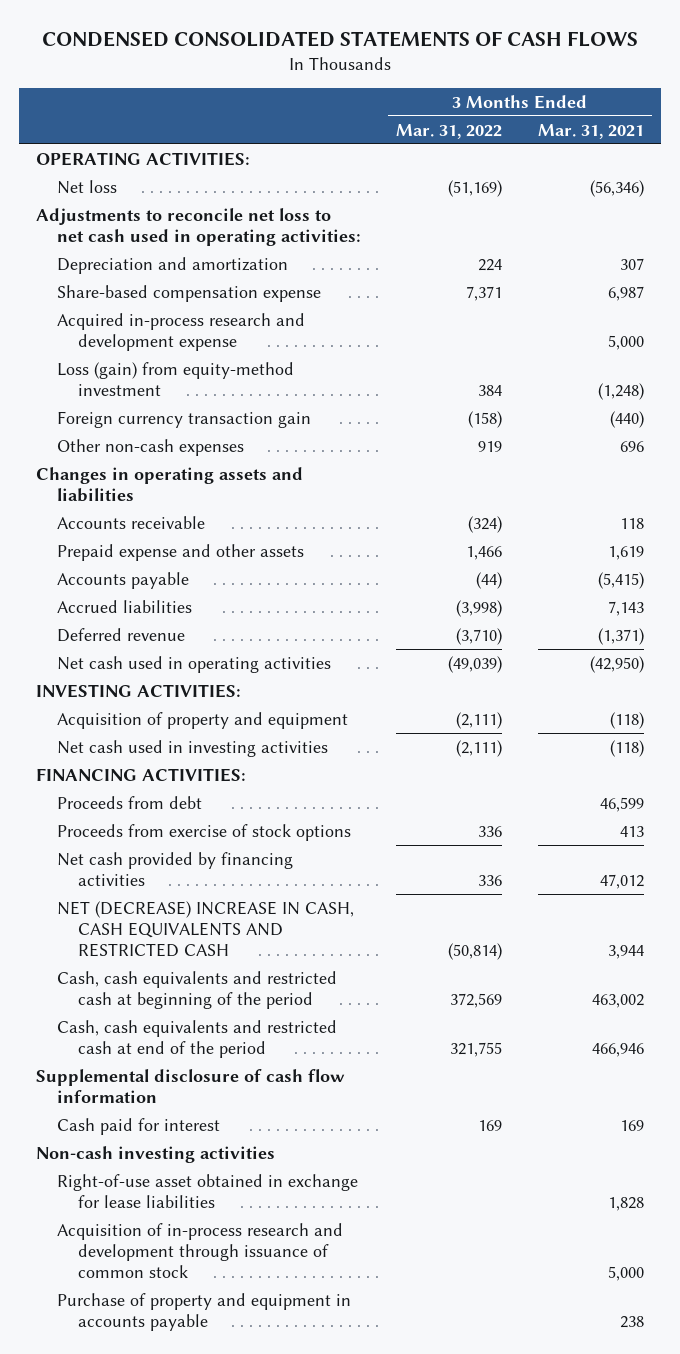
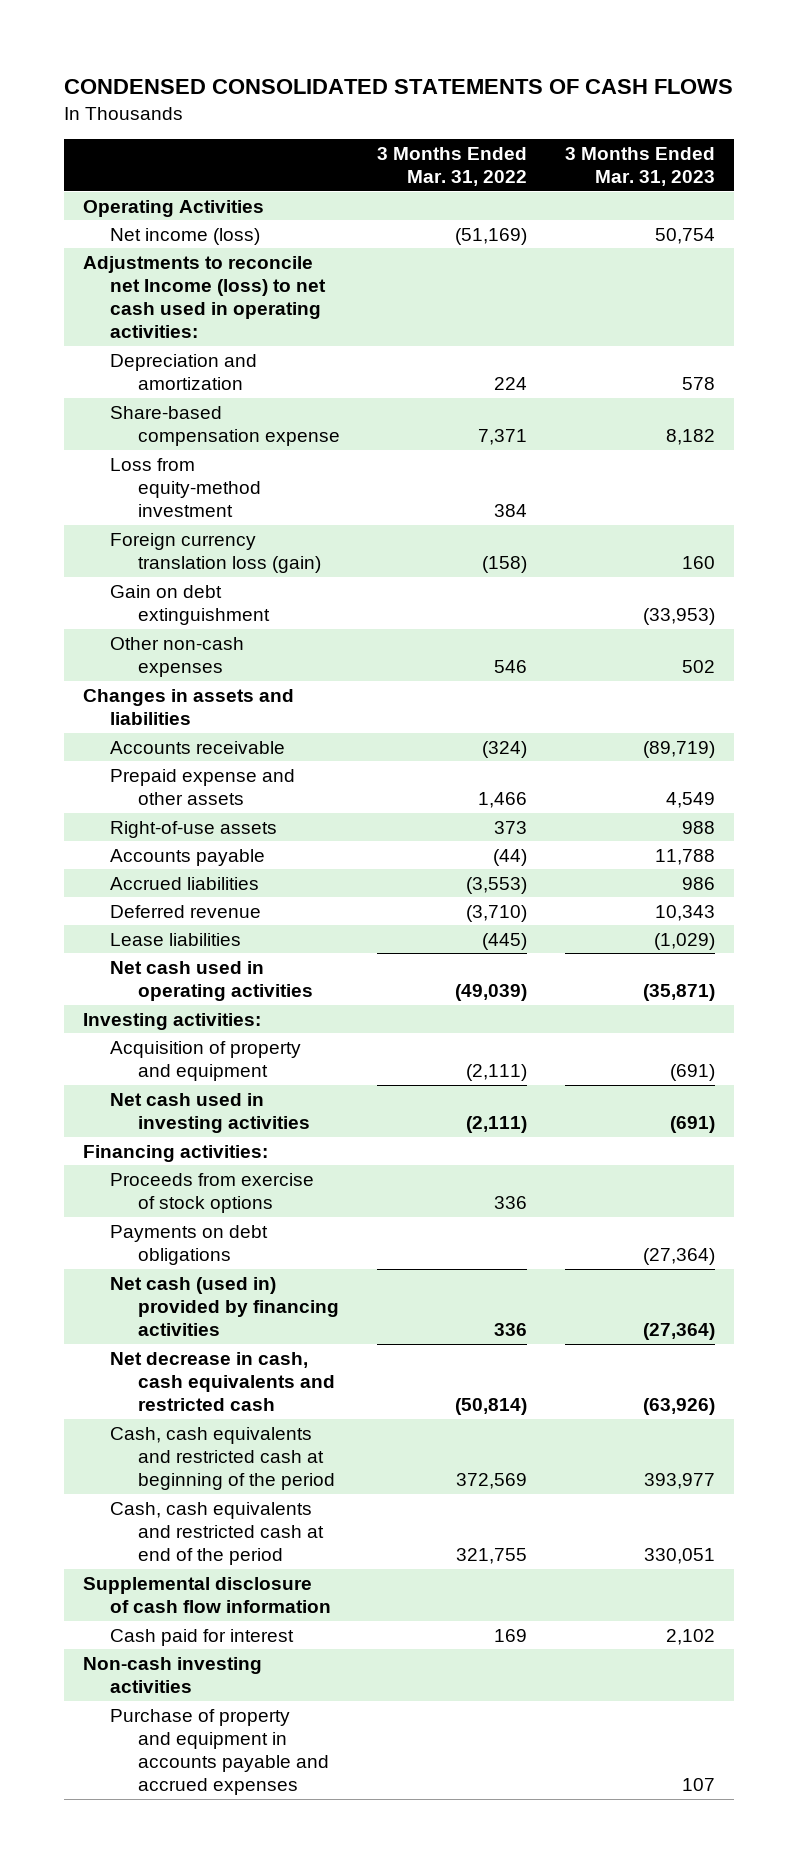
- | 3 Months Ended Mar. 31, 2022 | 3 Months Ended Mar. 31, 2021
+ | 3 Months Ended Mar. 31, 2022 | 3 Months Ended Mar. 31, 2023
- OPERATING ACTIVITIES:
- Net loss | (51,169) | (56,346)
- Adjustments to reconcile net loss to net cash used in operating activities:
+ Operating Activities
+ Net income (loss) | (51,169) | 50,754
+ Adjustments to reconcile net Income (loss) to net cash used in operating activities:
- Acquired in-process research and development expense | | 5,000
- Loss (gain) from equity-method investment | 384 | (1,248)
- Foreign currency transaction gain | (158) | (440)
- Other non-cash expenses | 919 | 696
- Changes in operating assets and liabilities
+ Loss from equity-method investment | 384 |
+ Foreign currency translation loss (gain) | (158) | 160
+ Gain on debt extinguishment | | (33,953)
+ Other non-cash expenses | 546 | 502
+ Changes in assets and liabilities
+ Right-of-use assets | 373 | 988
- Accrued liabilities | (3,998) | 7,143
+ Accrued liabilities | (3,553) | 986
+ Lease liabilities | (445) | (1,029)
- INVESTING ACTIVITIES:
+ Investing activities:
- FINANCING ACTIVITIES:
- Proceeds from debt | | 46,599
+ Financing activities:
- Net cash provided by financing activities | 336 | 47,012
- NET (DECREASE) INCREASE IN CASH, CASH EQUIVALENTS AND RESTRICTED CASH | (50,814) | 3,944
+ Payments on debt obligations | | (27,364)
+ Net cash (used in) provided by financing activities | 336 | (27,364)
+ Net decrease in cash, cash equivalents and restricted cash | (50,814) | (63,926)
- Right-of-use asset obtained in exchange for lease liabilities | | 1,828
- Acquisition of in-process research and development through issuance of common stock | | 5,000
- Purchase of property and equipment in accounts payable | | 238
+ Purchase of property and equipment in accounts payable and accrued expenses | | 107

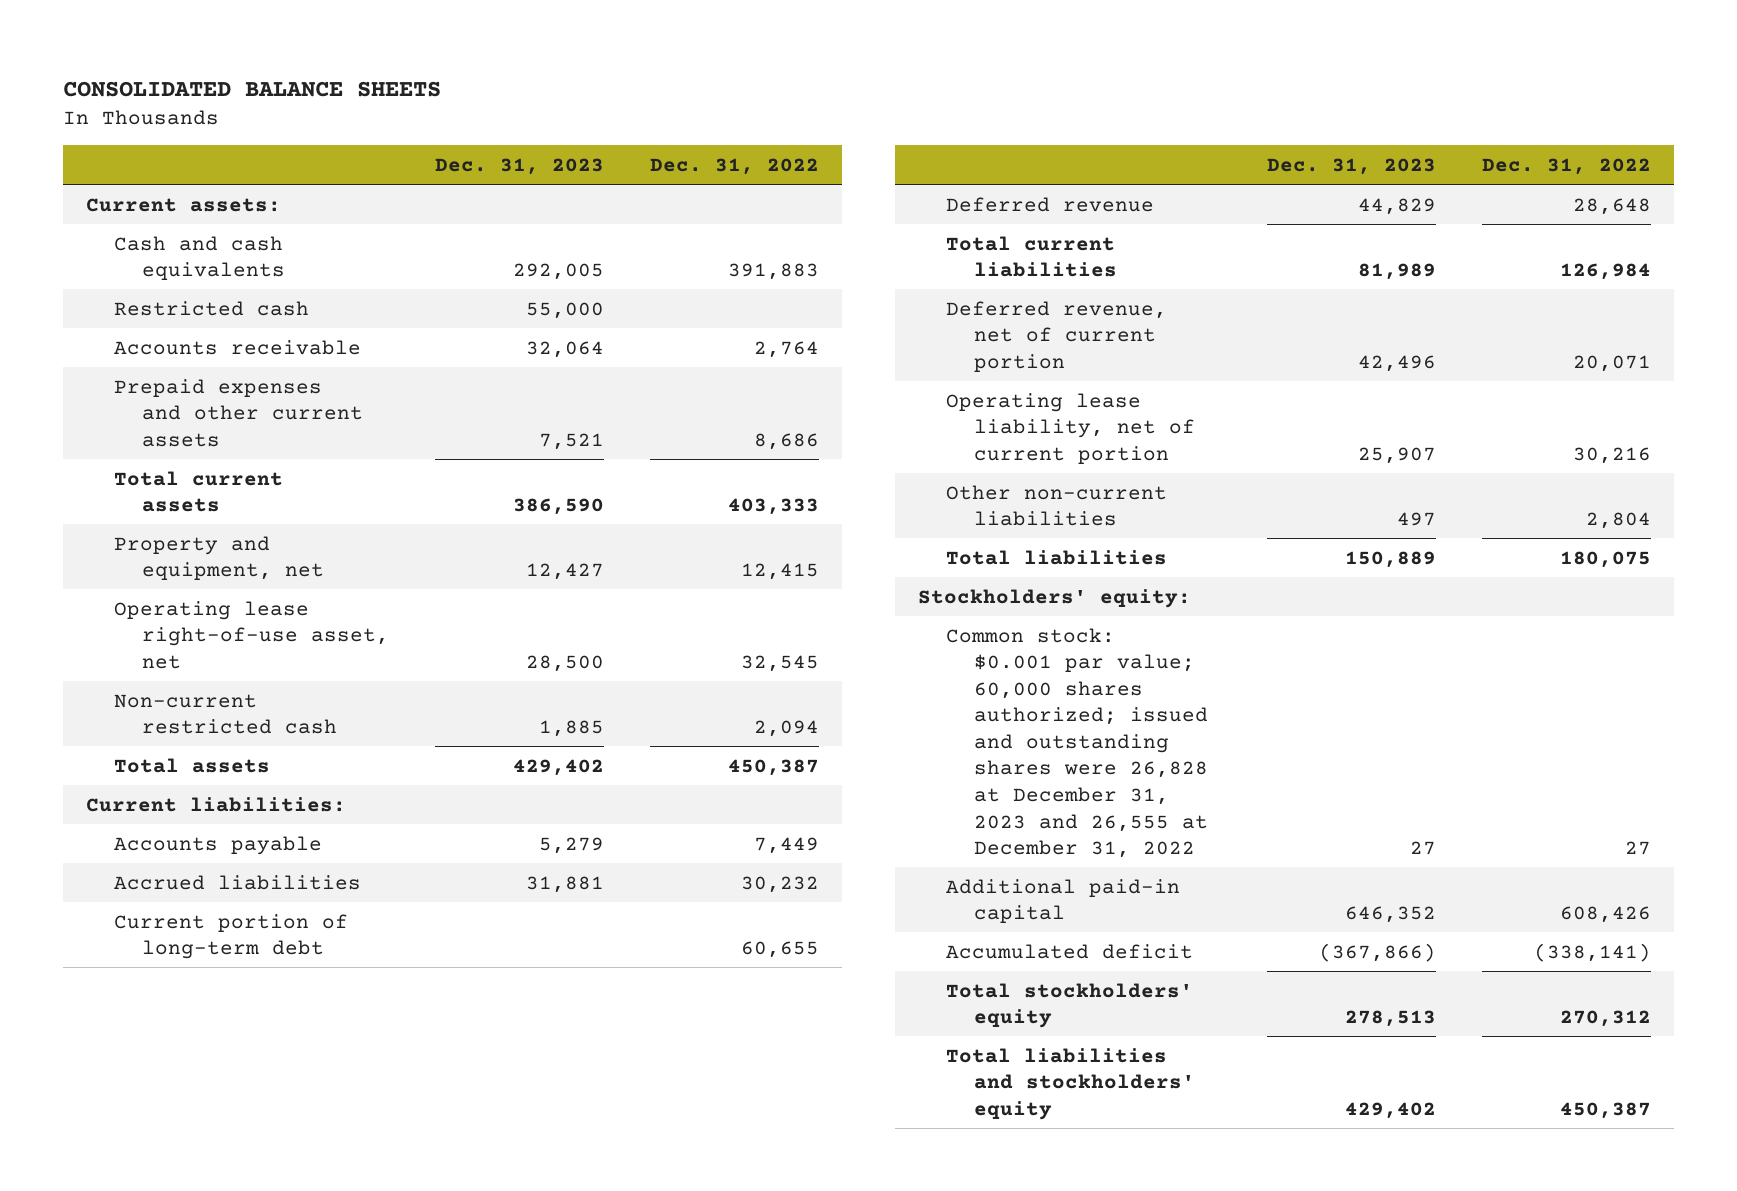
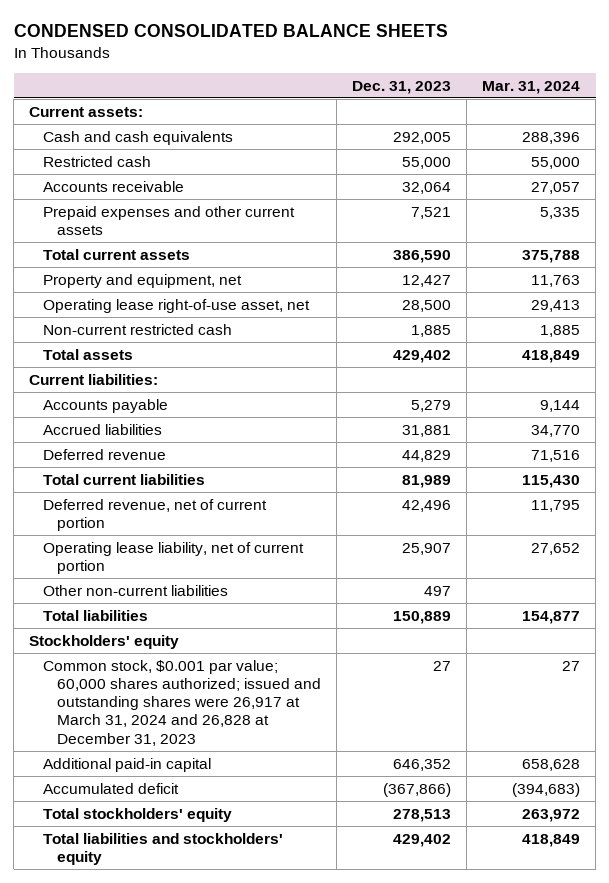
- CONSOLIDATED BALANCE SHEETS
+ CONDENSED CONSOLIDATED BALANCE SHEETS
- | Dec. 31, 2023 | Dec. 31, 2022
+ | Dec. 31, 2023 | Mar. 31, 2024
- Current portion of long-term debt | | 60,655
- Stockholders' equity:
- Common stock: $0.001 par value; 60,000 shares authorized; issued and outstanding shares were 26,828 at December 31, 2023 and 26,555 at December 31, 2022 | 27 | 27
+ Stockholders' equity
+ Common stock, $0.001 par value; 60,000 shares authorized; issued and outstanding shares were 26,917 at March 31, 2024 and 26,828 at December 31, 2023 | 27 | 27

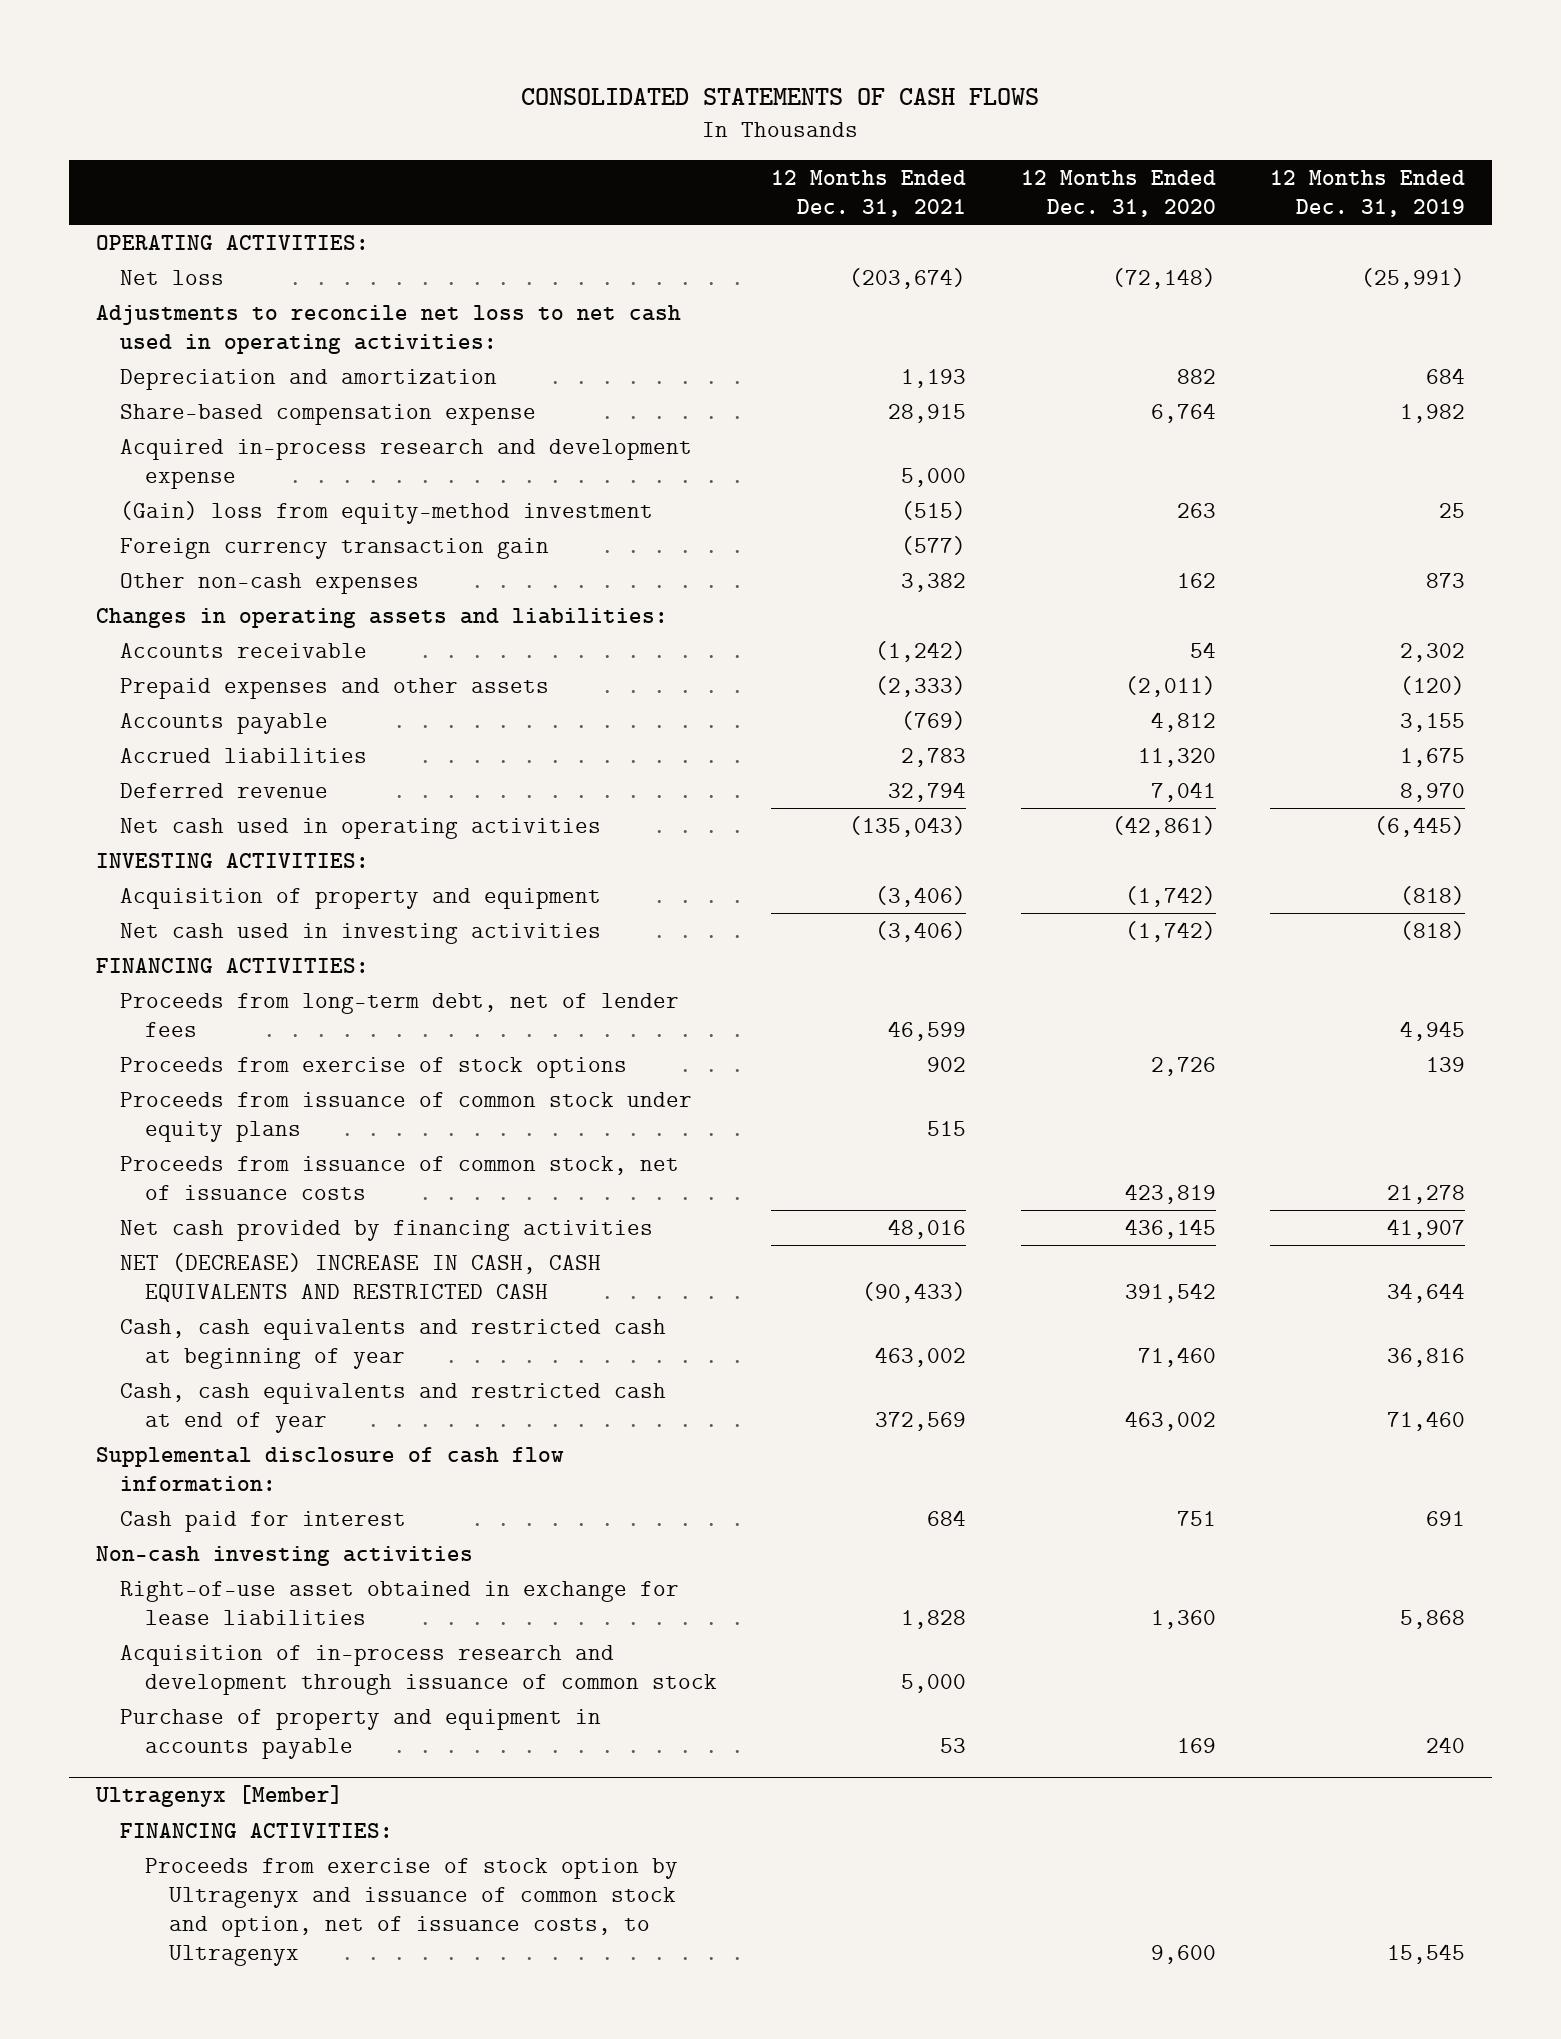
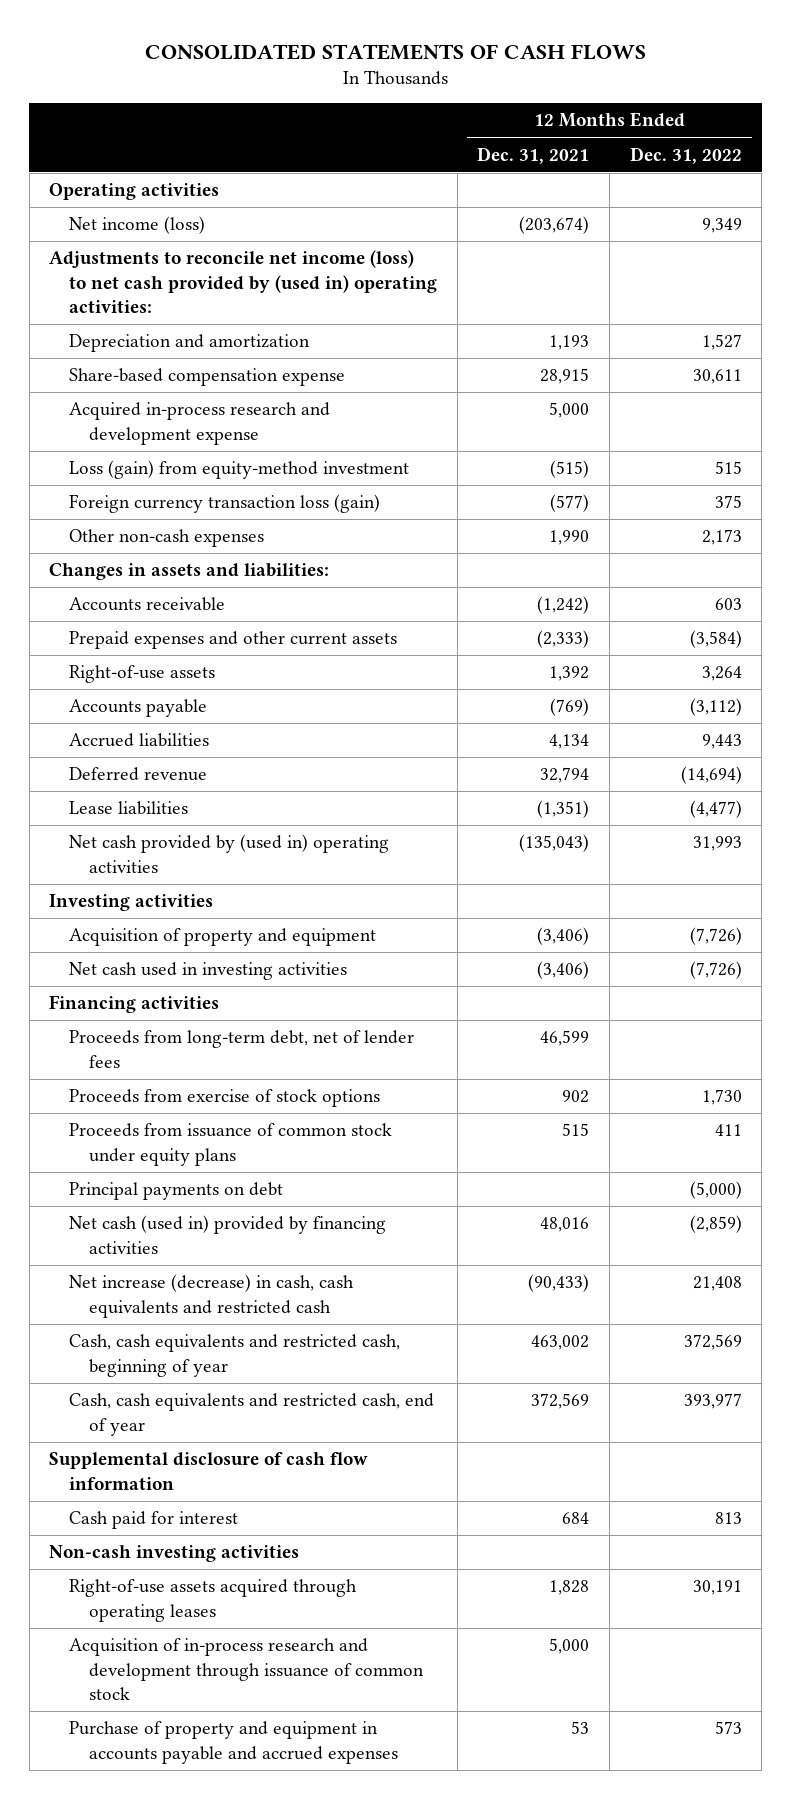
- | 12 Months Ended Dec. 31, 2021 | 12 Months Ended Dec. 31, 2020 | 12 Months Ended Dec. 31, 2019
+ | 12 Months Ended Dec. 31, 2021 | 12 Months Ended Dec. 31, 2022
- OPERATING ACTIVITIES:
- Net loss | (203,674) | (72,148) | (25,991)
- Adjustments to reconcile net loss to net cash used in operating activities:
+ Operating activities
+ Net income (loss) | (203,674) | 9,349
+ Adjustments to reconcile net income (loss) to net cash provided by (used in) operating activities:
- (Gain) loss from equity-method investment | (515) | 263 | 25
- Foreign currency transaction gain | (577) | |
- Other non-cash expenses | 3,382 | 162 | 873
- Changes in operating assets and liabilities:
+ Loss (gain) from equity-method investment | (515) | 515
+ Foreign currency transaction loss (gain) | (577) | 375
+ Other non-cash expenses | 1,990 | 2,173
+ Changes in assets and liabilities:
- Prepaid expenses and other assets | (2,333) | (2,011) | (120)
+ Prepaid expenses and other current assets | (2,333) | (3,584)
+ Right-of-use assets | 1,392 | 3,264
- Accrued liabilities | 2,783 | 11,320 | 1,675
+ Accrued liabilities | 4,134 | 9,443
- Net cash used in operating activities | (135,043) | (42,861) | (6,445)
- INVESTING ACTIVITIES:
+ Lease liabilities | (1,351) | (4,477)
+ Net cash provided by (used in) operating activities | (135,043) | 31,993
+ Investing activities
- FINANCING ACTIVITIES:
+ Financing activities
- Proceeds from issuance of common stock, net of issuance costs | | 423,819 | 21,278
- Net cash provided by financing activities | 48,016 | 436,145 | 41,907
- NET (DECREASE) INCREASE IN CASH, CASH EQUIVALENTS AND RESTRICTED CASH | (90,433) | 391,542 | 34,644
- Cash, cash equivalents and restricted cash at beginning of year | 463,002 | 71,460 | 36,816
- Cash, cash equivalents and restricted cash at end of year | 372,569 | 463,002 | 71,460
- Supplemental disclosure of cash flow information:
+ Principal payments on debt | | (5,000)
+ Net cash (used in) provided by financing activities | 48,016 | (2,859)
+ Net increase (decrease) in cash, cash equivalents and restricted cash | (90,433) | 21,408
+ Cash, cash equivalents and restricted cash, beginning of year | 463,002 | 372,569
+ Cash, cash equivalents and restricted cash, end of year | 372,569 | 393,977
+ Supplemental disclosure of cash flow information
- Right-of-use asset obtained in exchange for lease liabilities | 1,828 | 1,360 | 5,868
+ Right-of-use assets acquired through operating leases | 1,828 | 30,191
- Purchase of property and equipment in accounts payable | 53 | 169 | 240
- Ultragenyx [Member]
- FINANCING ACTIVITIES:
- Proceeds from exercise of stock option by Ultragenyx and issuance of common stock and option, net of issuance costs, to Ultragenyx | | 9,600 | 15,545
+ Purchase of property and equipment in accounts payable and accrued expenses | 53 | 573

